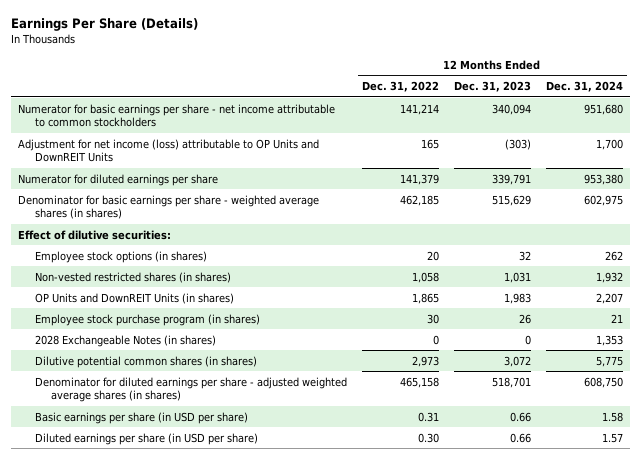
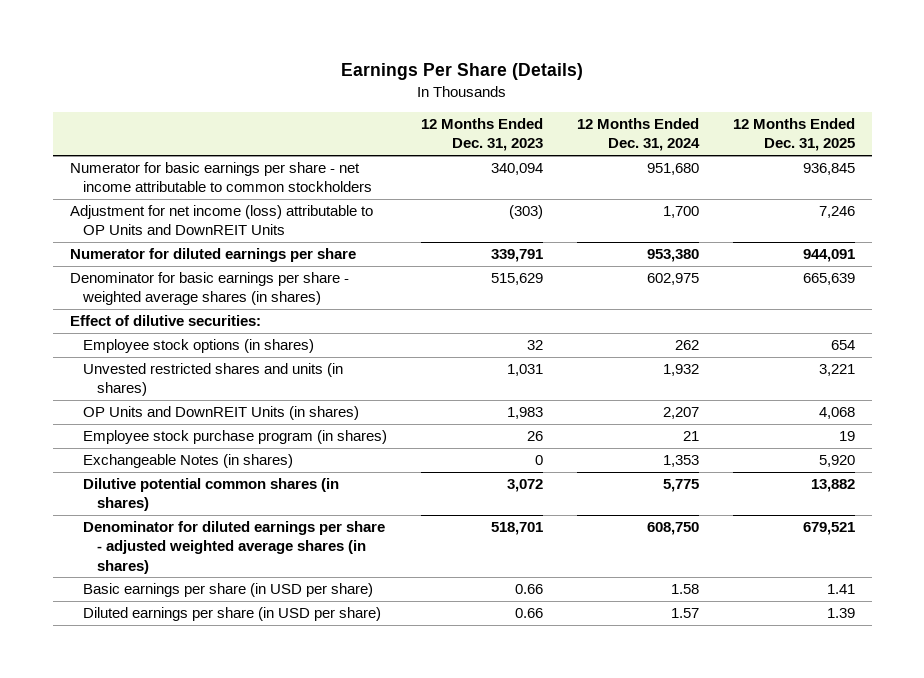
- | 12 Months Ended Dec. 31, 2022 | 12 Months Ended Dec. 31, 2023 | 12 Months Ended Dec. 31, 2024
+ | 12 Months Ended Dec. 31, 2023 | 12 Months Ended Dec. 31, 2024 | 12 Months Ended Dec. 31, 2025
- Non-vested restricted shares (in shares) | 1,058 | 1,031 | 1,932
+ Unvested restricted shares and units (in shares) | 1,031 | 1,932 | 3,221
- 2028 Exchangeable Notes (in shares) | 0 | 0 | 1,353
+ Exchangeable Notes (in shares) | 0 | 1,353 | 5,920

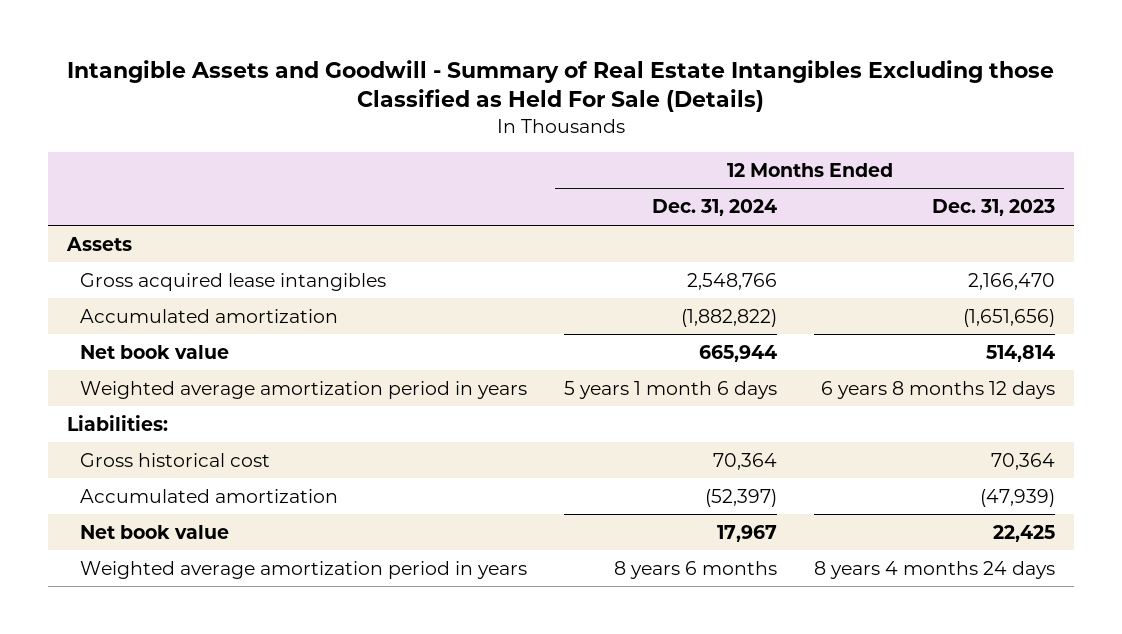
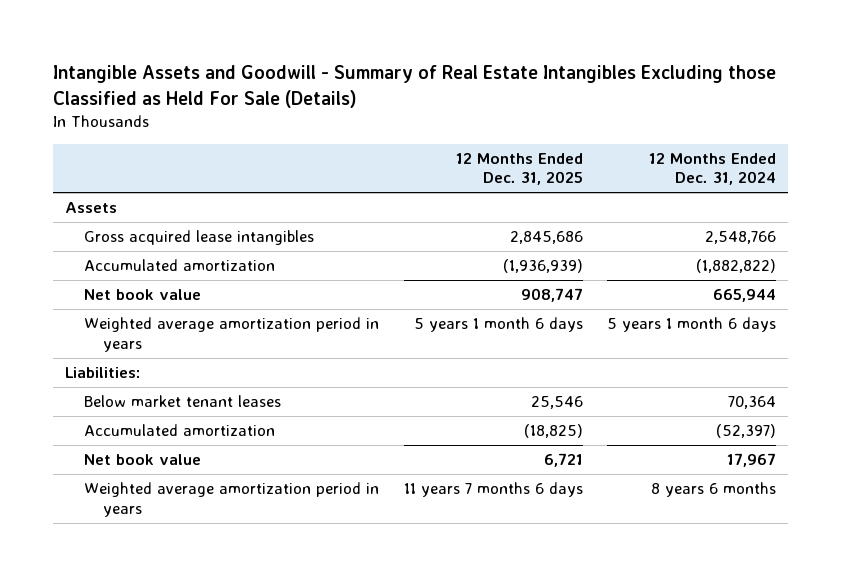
- | 12 Months Ended Dec. 31, 2024 | 12 Months Ended Dec. 31, 2023
+ | 12 Months Ended Dec. 31, 2025 | 12 Months Ended Dec. 31, 2024
- Gross historical cost | 70,364 | 70,364
+ Below market tenant leases | 25,546 | 70,364

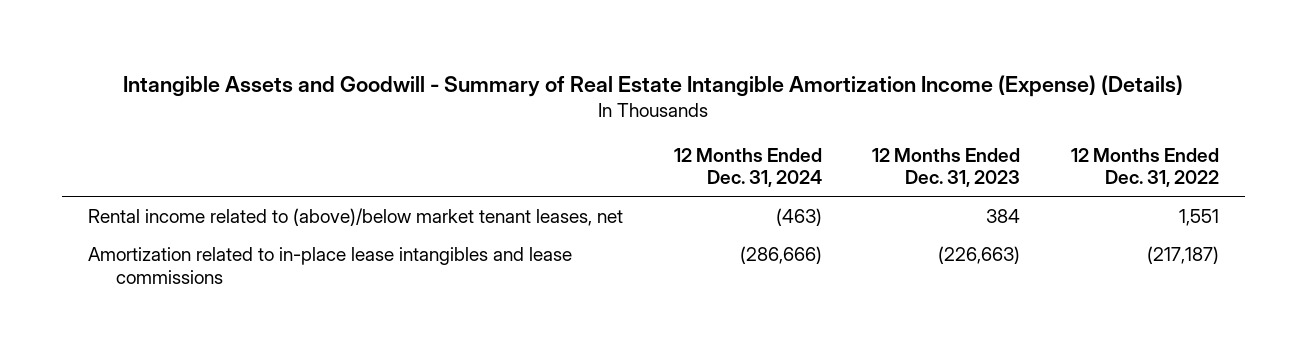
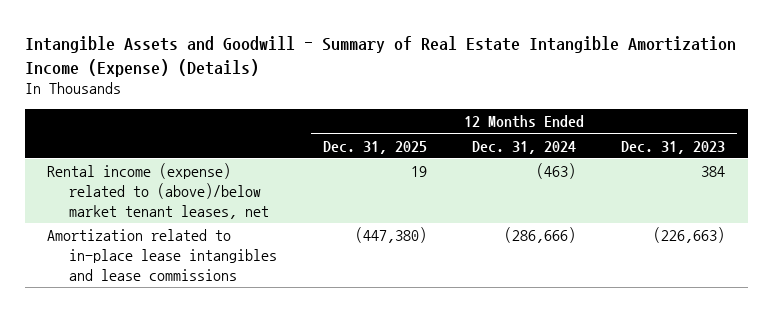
- | 12 Months Ended Dec. 31, 2024 | 12 Months Ended Dec. 31, 2023 | 12 Months Ended Dec. 31, 2022
+ | 12 Months Ended Dec. 31, 2025 | 12 Months Ended Dec. 31, 2024 | 12 Months Ended Dec. 31, 2023
- Rental income related to (above)/below market tenant leases, net | (463) | 384 | 1,551
+ Rental income (expense) related to (above)/below market tenant leases, net | 19 | (463) | 384

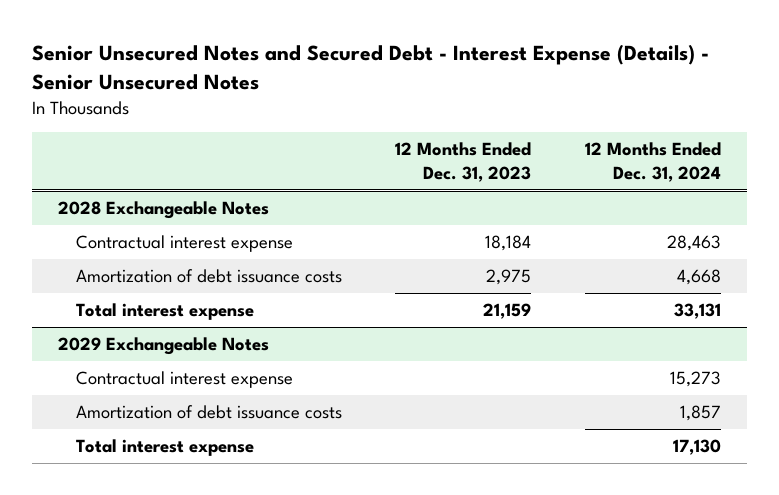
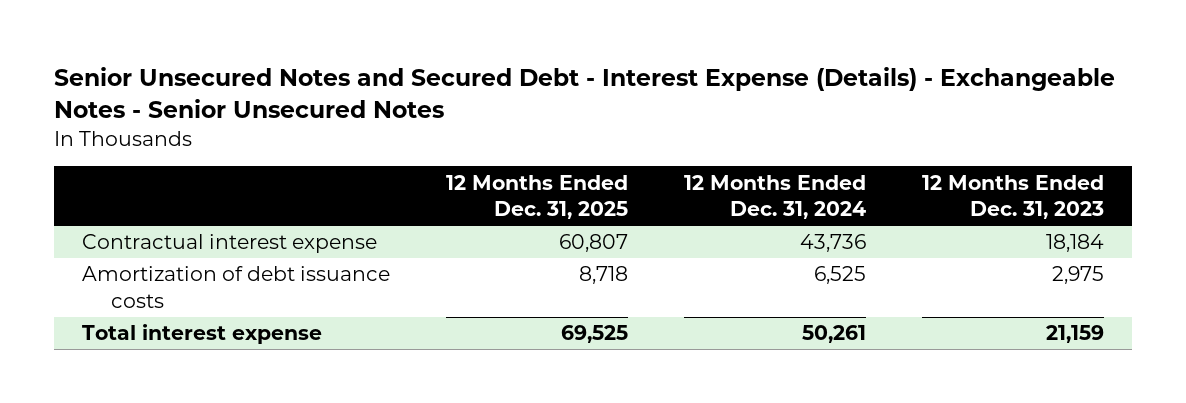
- Senior Unsecured Notes and Secured Debt - Interest Expense (Details) - Senior Unsecured Notes
+ Senior Unsecured Notes and Secured Debt - Interest Expense (Details) - Exchangeable Notes - Senior Unsecured Notes
- | 12 Months Ended Dec. 31, 2023 | 12 Months Ended Dec. 31, 2024
+ | 12 Months Ended Dec. 31, 2025 | 12 Months Ended Dec. 31, 2024 | 12 Months Ended Dec. 31, 2023
- 2028 Exchangeable Notes
- Contractual interest expense | 18,184 | 28,463
- Amortization of debt issuance costs | 2,975 | 4,668
- Total interest expense | 21,159 | 33,131
- 2029 Exchangeable Notes
- Contractual interest expense | | 15,273
- Amortization of debt issuance costs | | 1,857
- Total interest expense | | 17,130
+ Contractual interest expense | 60,807 | 43,736 | 18,184
+ Amortization of debt issuance costs | 8,718 | 6,525 | 2,975
+ Total interest expense | 69,525 | 50,261 | 21,159

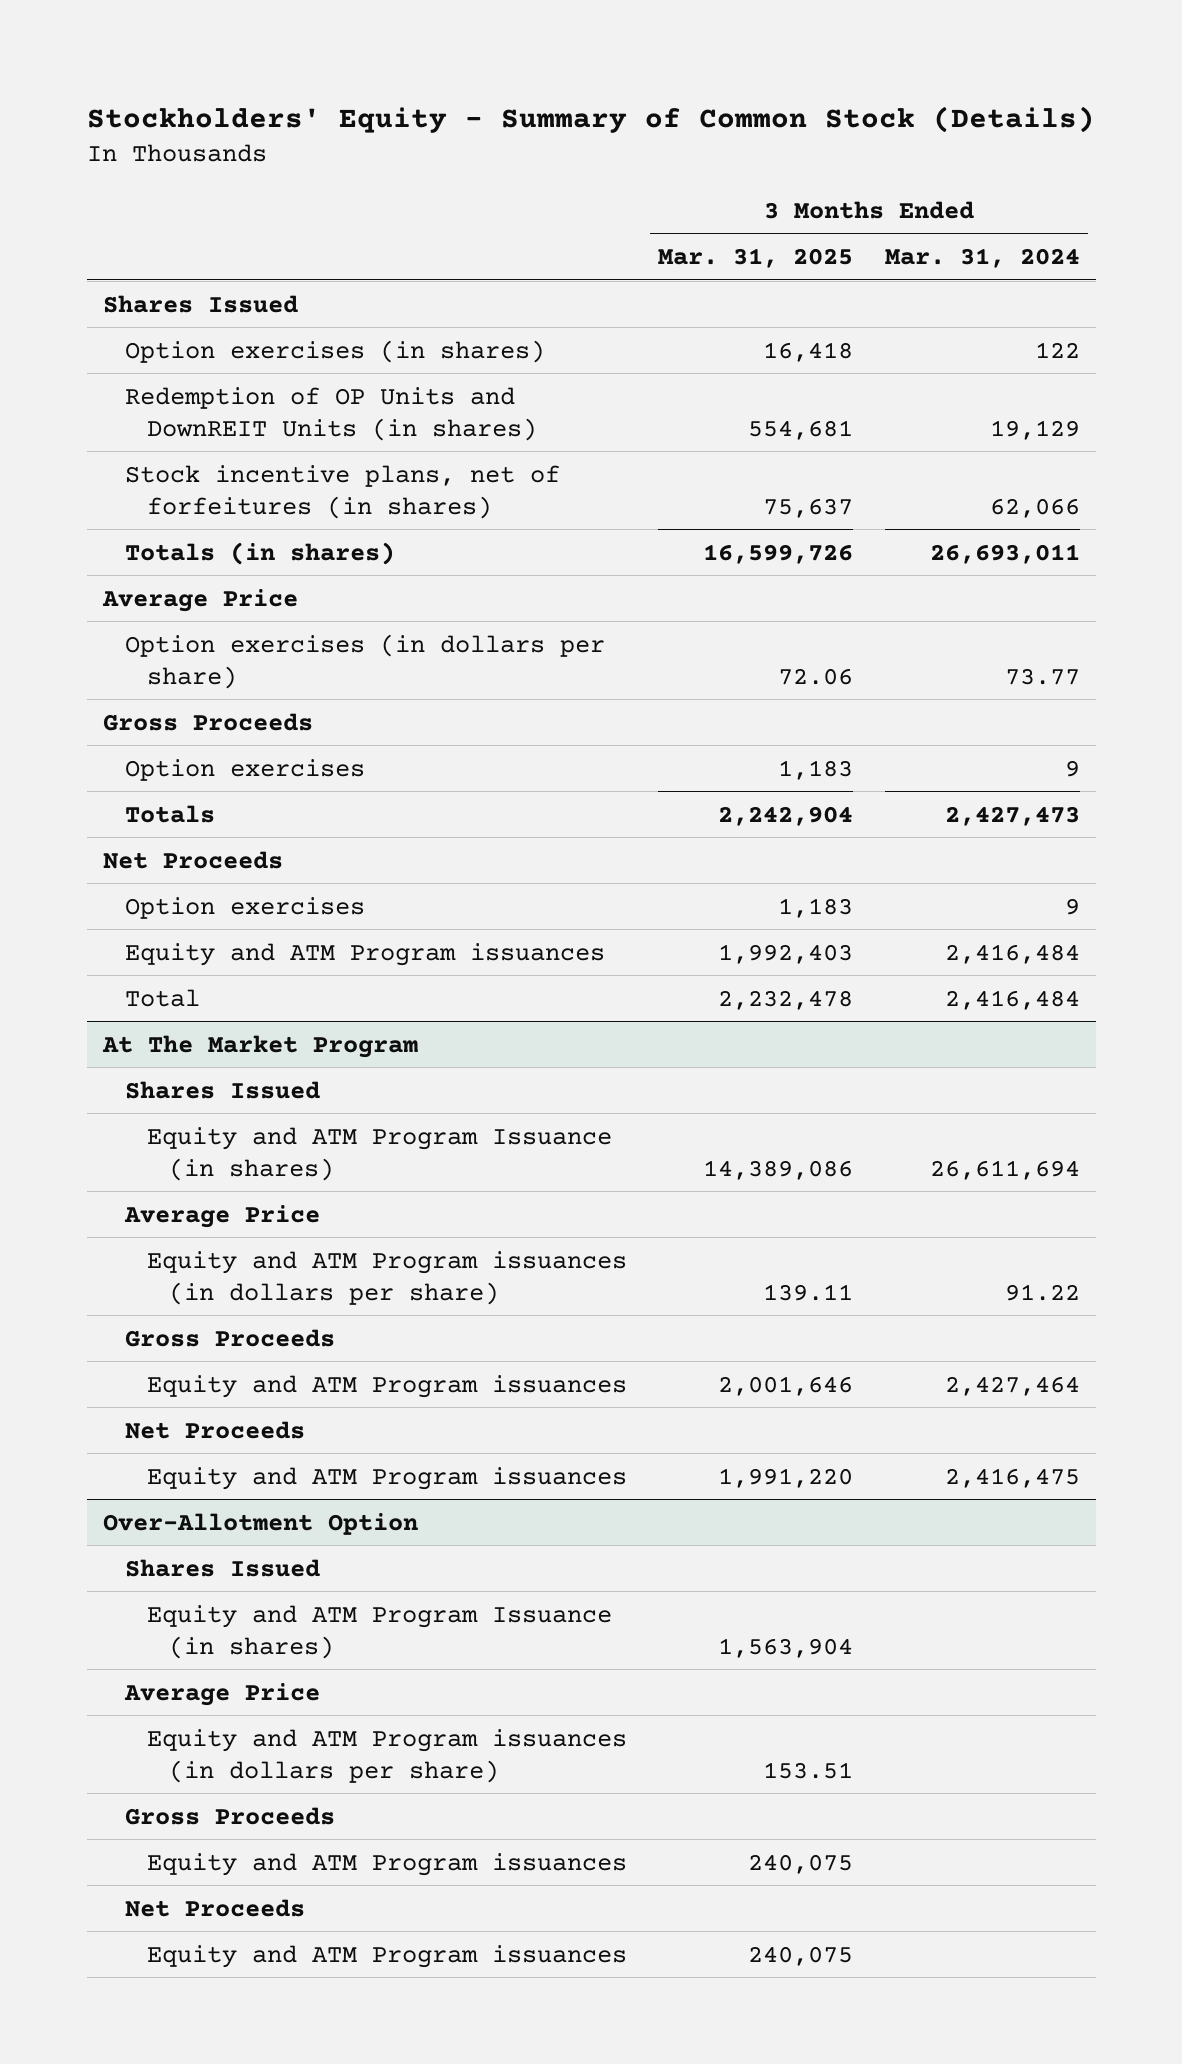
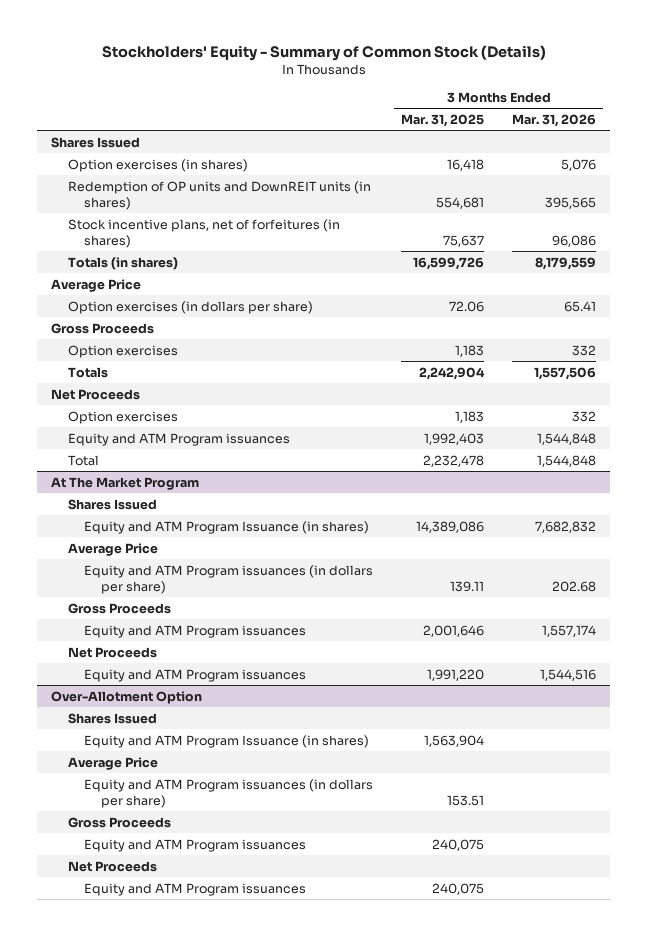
- | 3 Months Ended Mar. 31, 2025 | 3 Months Ended Mar. 31, 2024
+ | 3 Months Ended Mar. 31, 2025 | 3 Months Ended Mar. 31, 2026
- Redemption of OP Units and DownREIT Units (in shares) | 554,681 | 19,129
+ Redemption of OP units and DownREIT units (in shares) | 554,681 | 395,565

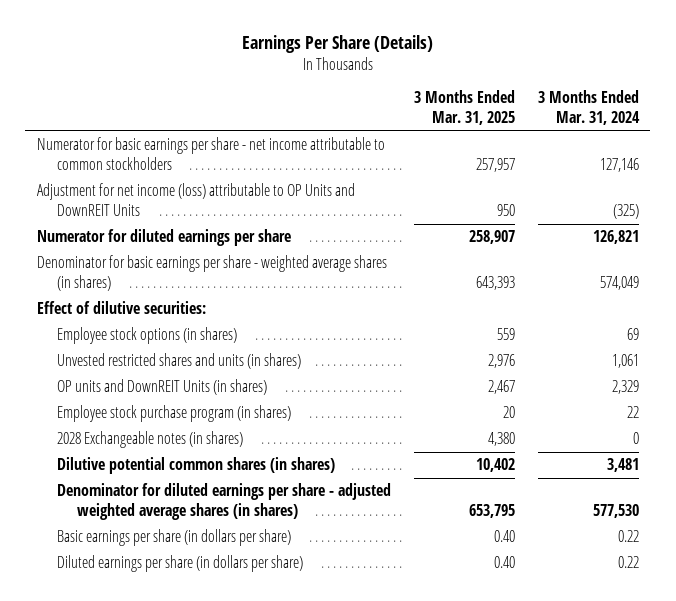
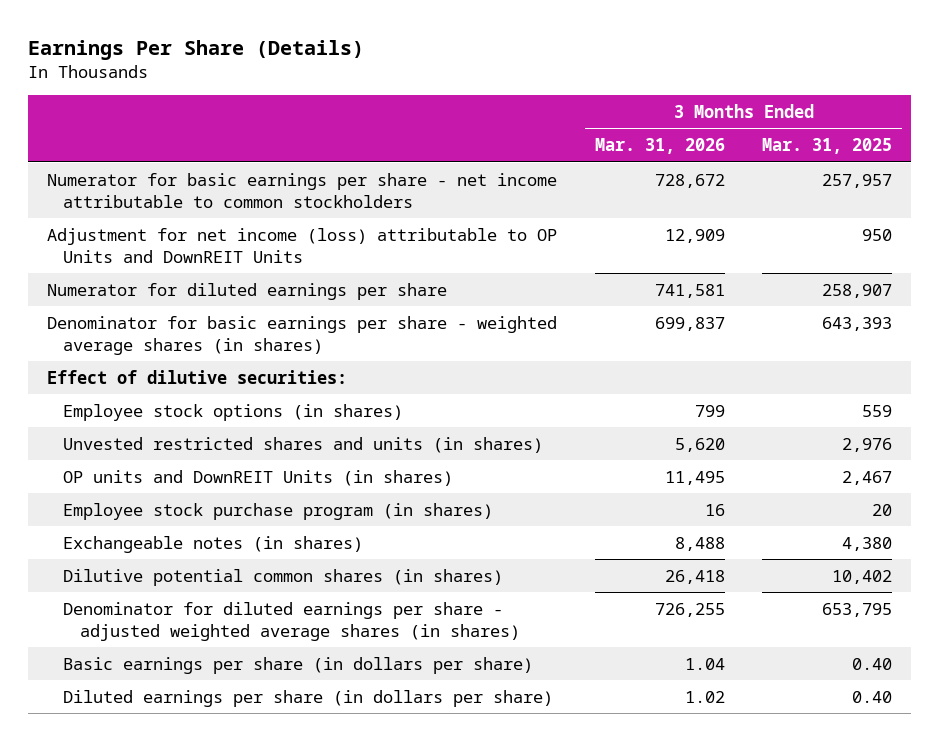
- | 3 Months Ended Mar. 31, 2025 | 3 Months Ended Mar. 31, 2024
+ | 3 Months Ended Mar. 31, 2026 | 3 Months Ended Mar. 31, 2025
- 2028 Exchangeable notes (in shares) | 4,380 | 0
+ Exchangeable notes (in shares) | 8,488 | 4,380

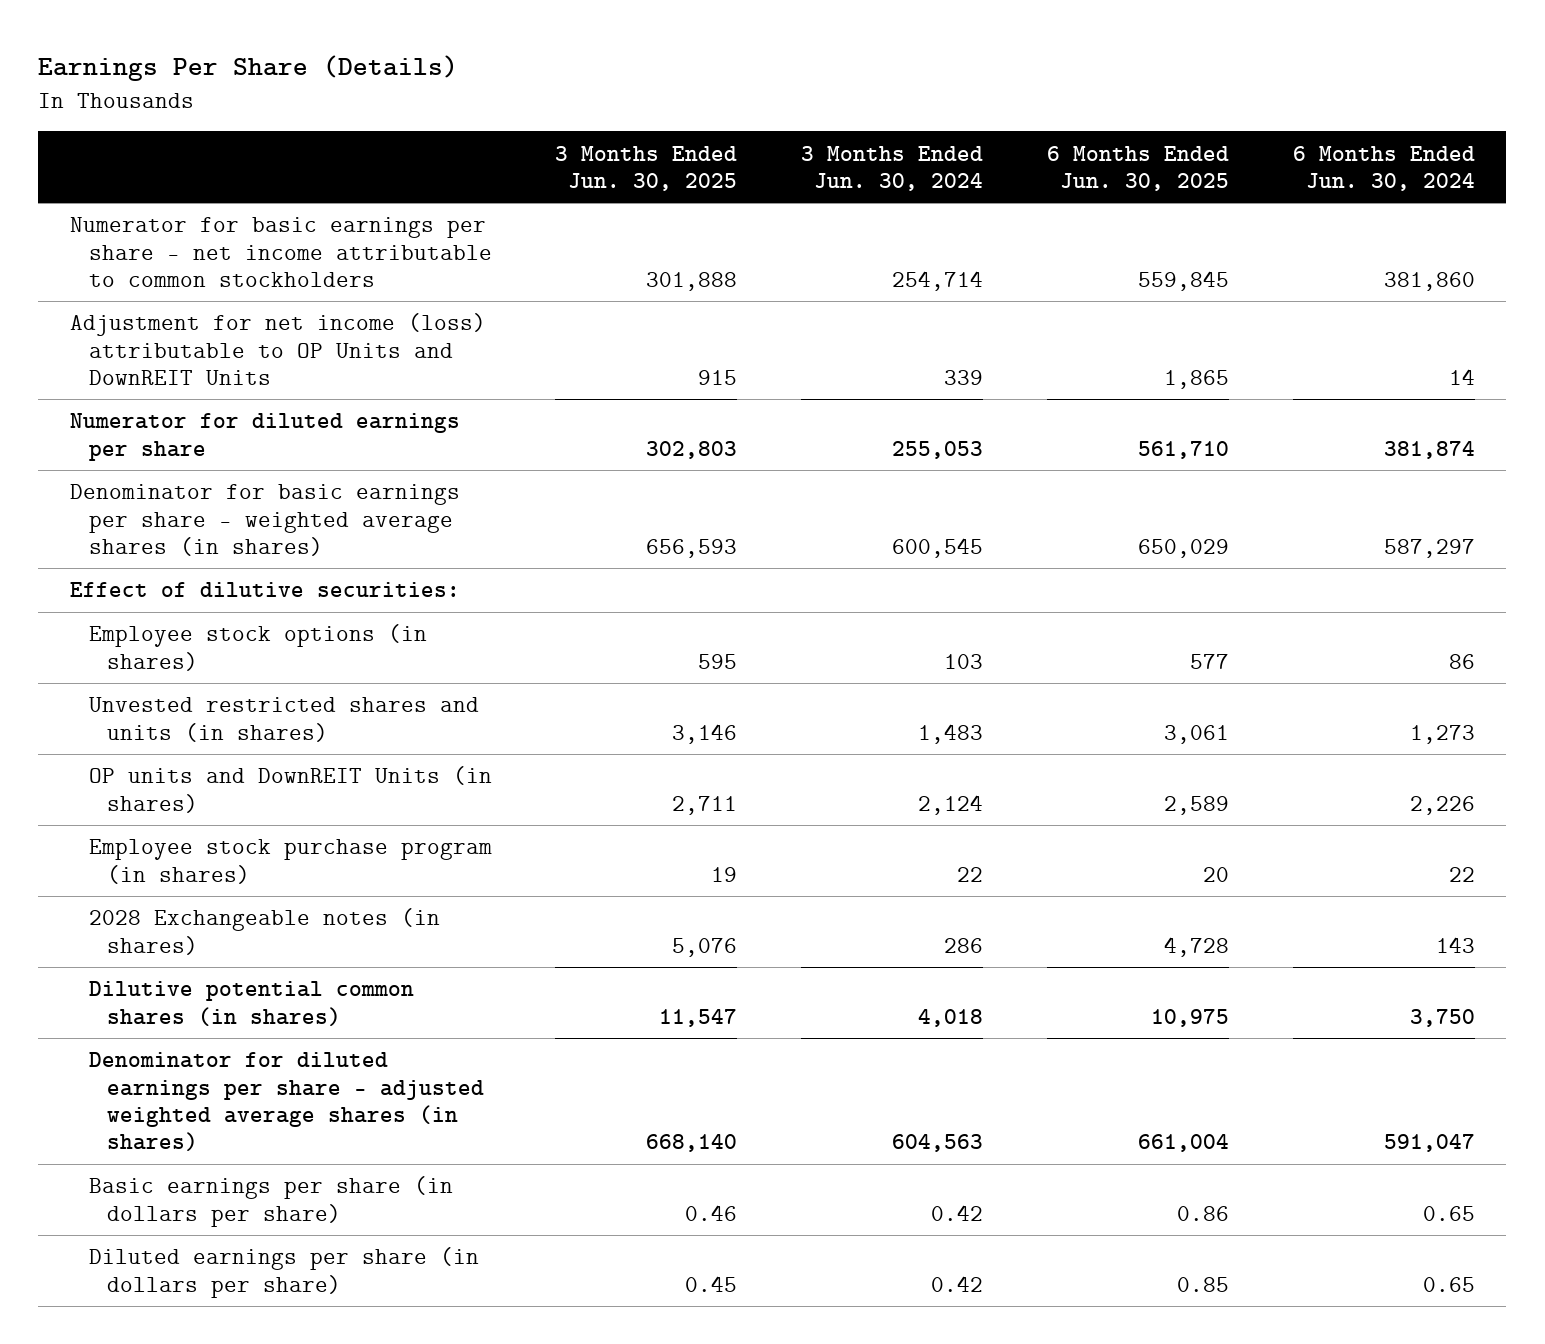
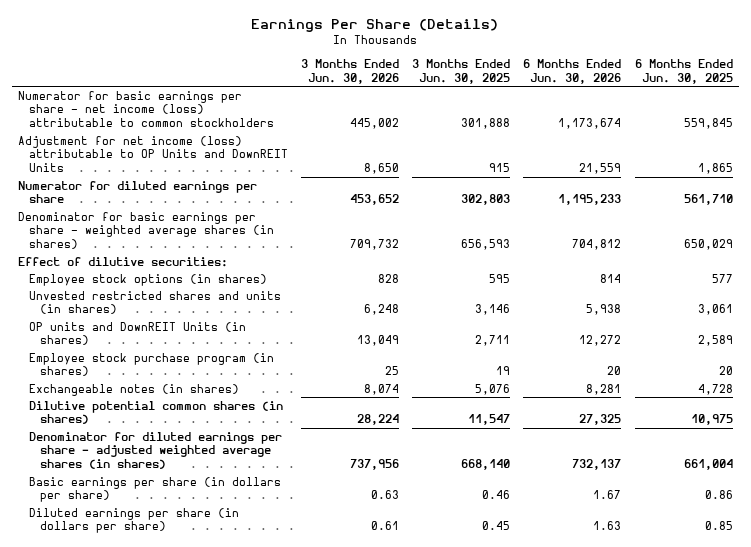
- | 3 Months Ended Jun. 30, 2025 | 3 Months Ended Jun. 30, 2024 | 6 Months Ended Jun. 30, 2025 | 6 Months Ended Jun. 30, 2024
+ | 3 Months Ended Jun. 30, 2026 | 3 Months Ended Jun. 30, 2025 | 6 Months Ended Jun. 30, 2026 | 6 Months Ended Jun. 30, 2025
- Numerator for basic earnings per share - net income attributable to common stockholders | 301,888 | 254,714 | 559,845 | 381,860
+ Numerator for basic earnings per share - net income (loss) attributable to common stockholders | 445,002 | 301,888 | 1,173,674 | 559,845
- 2028 Exchangeable notes (in shares) | 5,076 | 286 | 4,728 | 143
+ Exchangeable notes (in shares) | 8,074 | 5,076 | 8,281 | 4,728

